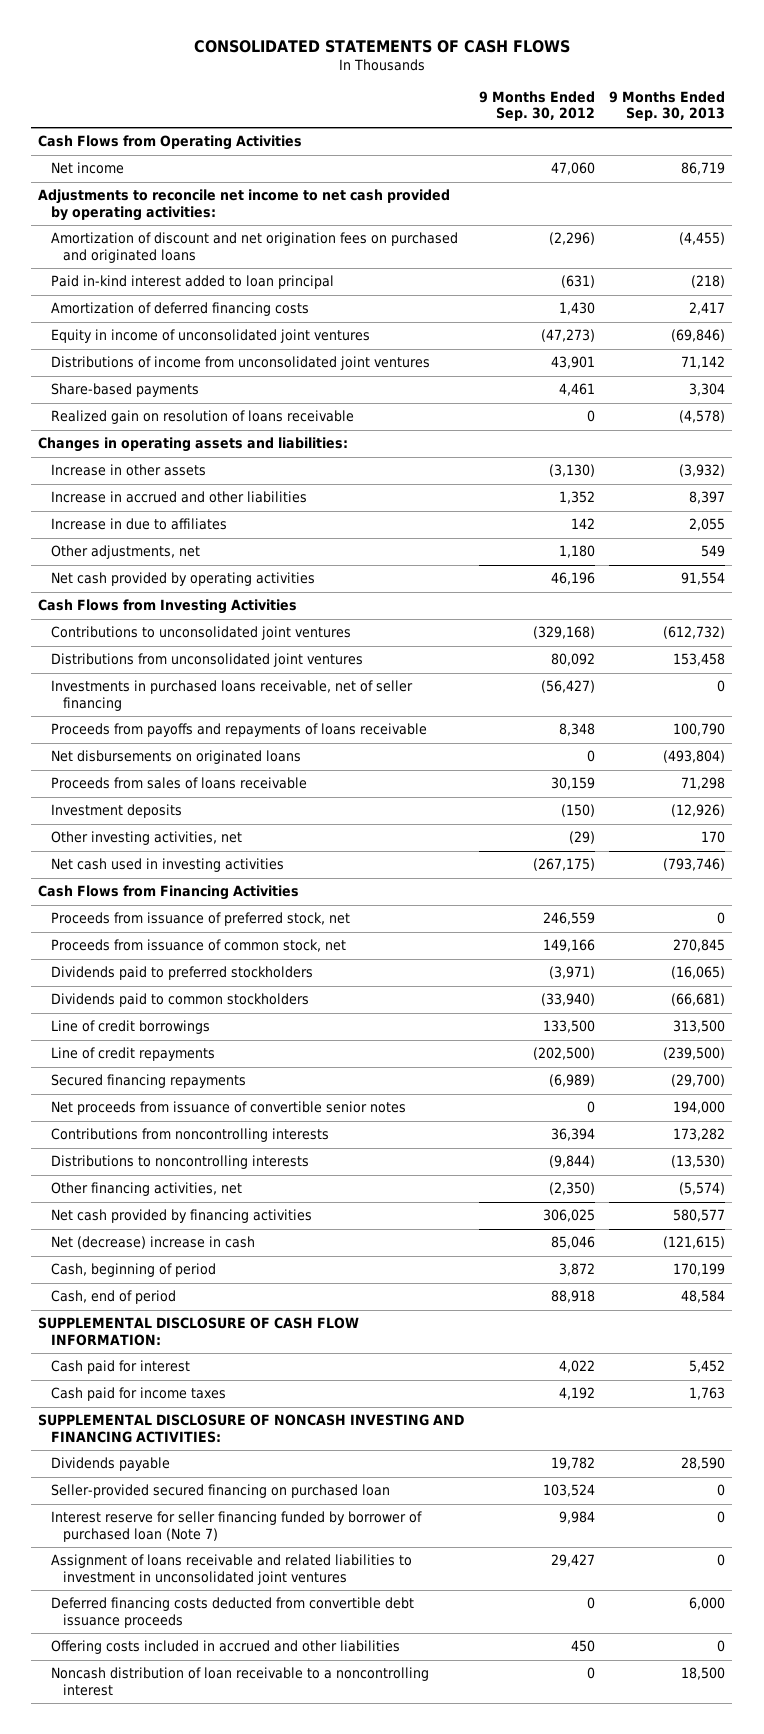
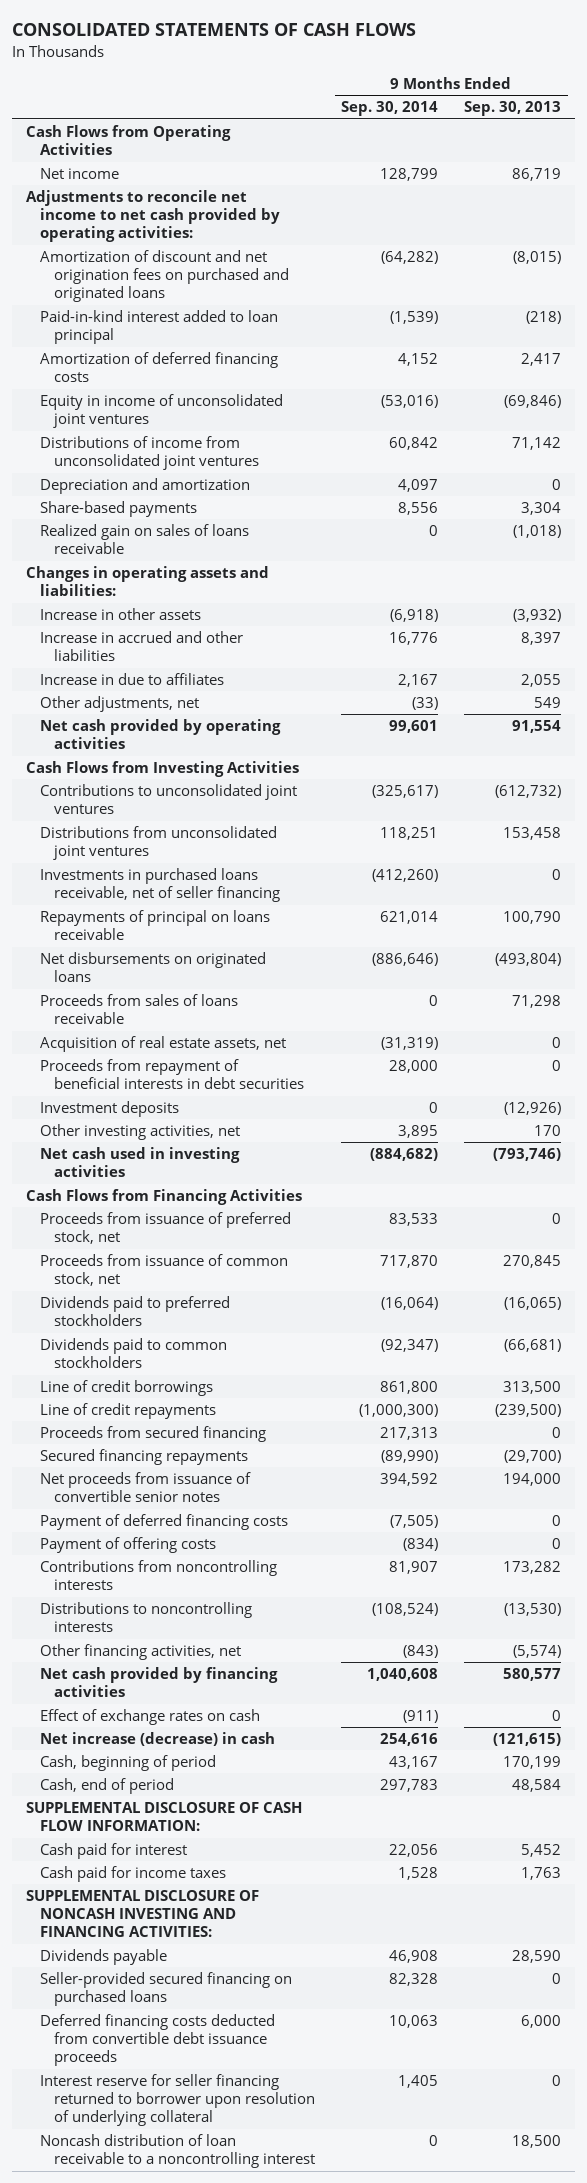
- | 9 Months Ended Sep. 30, 2012 | 9 Months Ended Sep. 30, 2013
+ | 9 Months Ended Sep. 30, 2014 | 9 Months Ended Sep. 30, 2013
- Amortization of discount and net origination fees on purchased and originated loans | (2,296) | (4,455)
- Paid in-kind interest added to loan principal | (631) | (218)
+ Amortization of discount and net origination fees on purchased and originated loans | (64,282) | (8,015)
+ Paid-in-kind interest added to loan principal | (1,539) | (218)
+ Depreciation and amortization | 4,097 | 0
- Realized gain on resolution of loans receivable | 0 | (4,578)
+ Realized gain on sales of loans receivable | 0 | (1,018)
- Proceeds from payoffs and repayments of loans receivable | 8,348 | 100,790
+ Repayments of principal on loans receivable | 621,014 | 100,790
+ Acquisition of real estate assets, net | (31,319) | 0
+ Proceeds from repayment of beneficial interests in debt securities | 28,000 | 0
+ Proceeds from secured financing | 217,313 | 0
+ Payment of deferred financing costs | (7,505) | 0
+ Payment of offering costs | (834) | 0
- Net (decrease) increase in cash | 85,046 | (121,615)
+ Effect of exchange rates on cash | (911) | 0
+ Net increase (decrease) in cash | 254,616 | (121,615)
- Seller-provided secured financing on purchased loan | 103,524 | 0
- Interest reserve for seller financing funded by borrower of purchased loan (Note 7) | 9,984 | 0
- Assignment of loans receivable and related liabilities to investment in unconsolidated joint ventures | 29,427 | 0
+ Seller-provided secured financing on purchased loans | 82,328 | 0
- Offering costs included in accrued and other liabilities | 450 | 0
+ Interest reserve for seller financing returned to borrower upon resolution of underlying collateral | 1,405 | 0

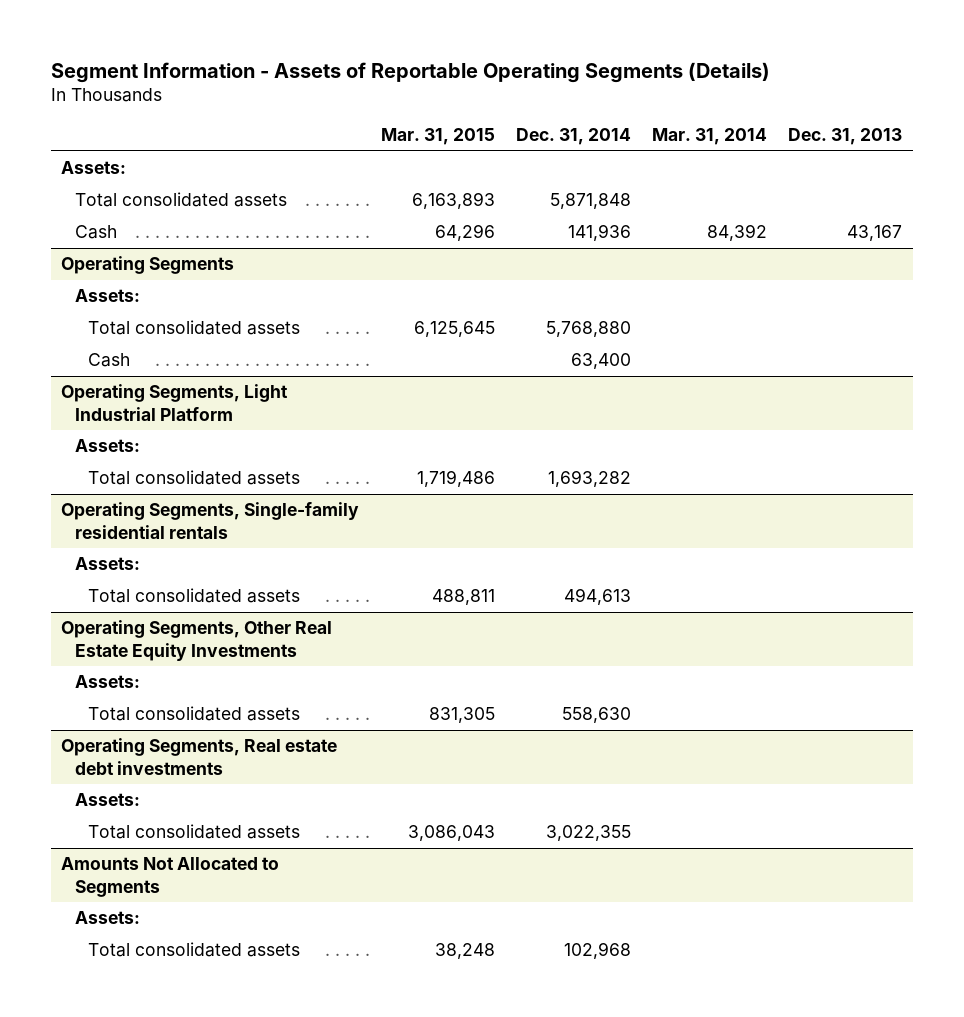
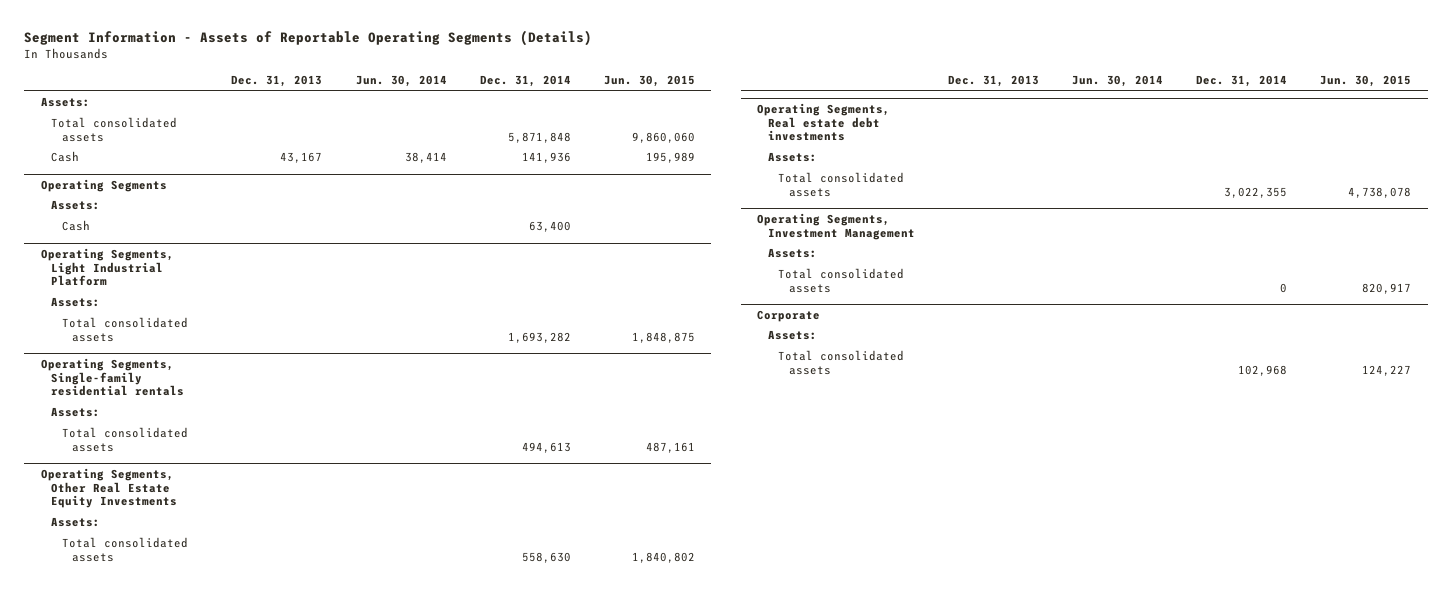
- | Mar. 31, 2015 | Dec. 31, 2014 | Mar. 31, 2014 | Dec. 31, 2013
+ | Dec. 31, 2013 | Jun. 30, 2014 | Dec. 31, 2014 | Jun. 30, 2015
@ Operating Segments
- Total consolidated assets | 6,125,645 | 5,768,880 | |
- Amounts Not Allocated to Segments
+ Operating Segments, Investment Management
+ Total consolidated assets | | | 0 | 820,917
+ Corporate
+ Assets:

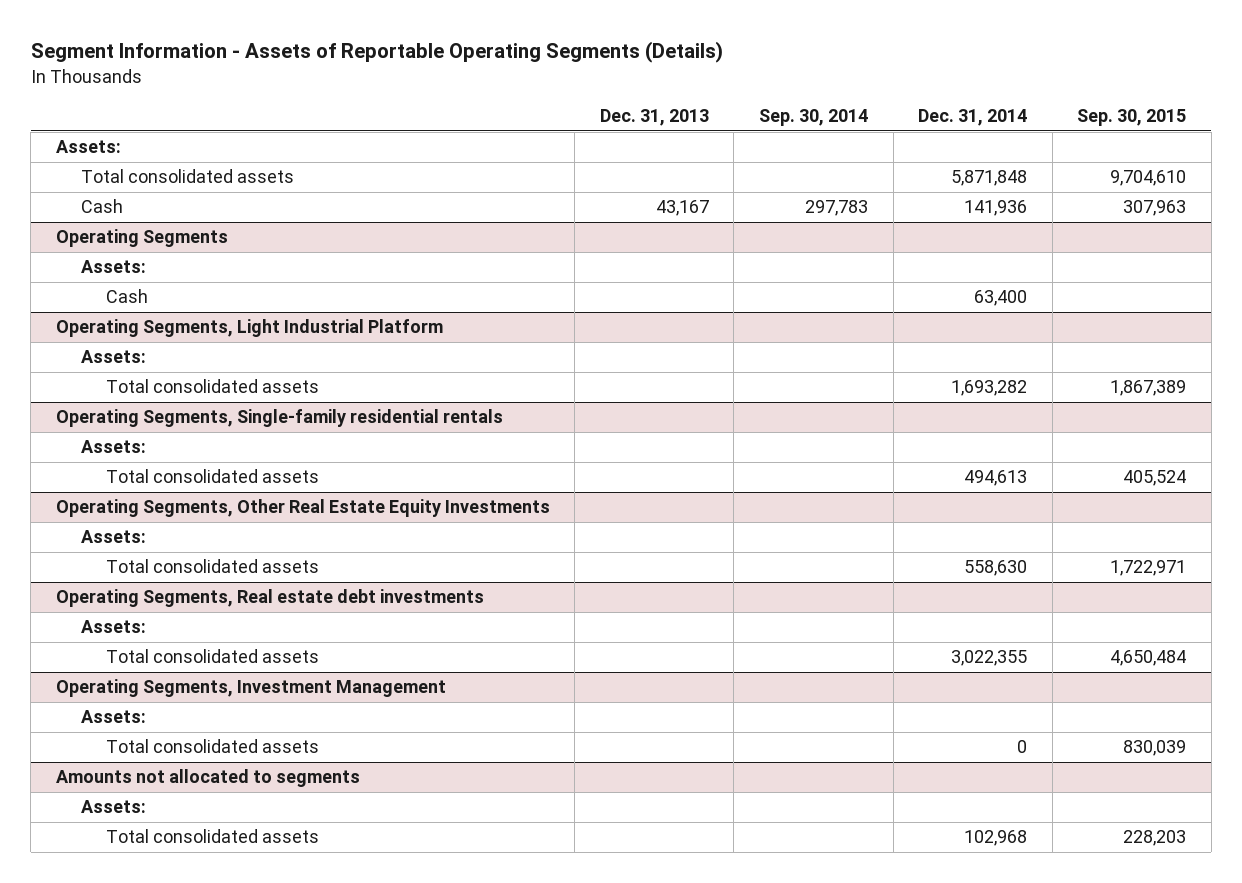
- | Dec. 31, 2013 | Jun. 30, 2014 | Dec. 31, 2014 | Jun. 30, 2015
+ | Dec. 31, 2013 | Sep. 30, 2014 | Dec. 31, 2014 | Sep. 30, 2015
- Corporate
+ Amounts not allocated to segments

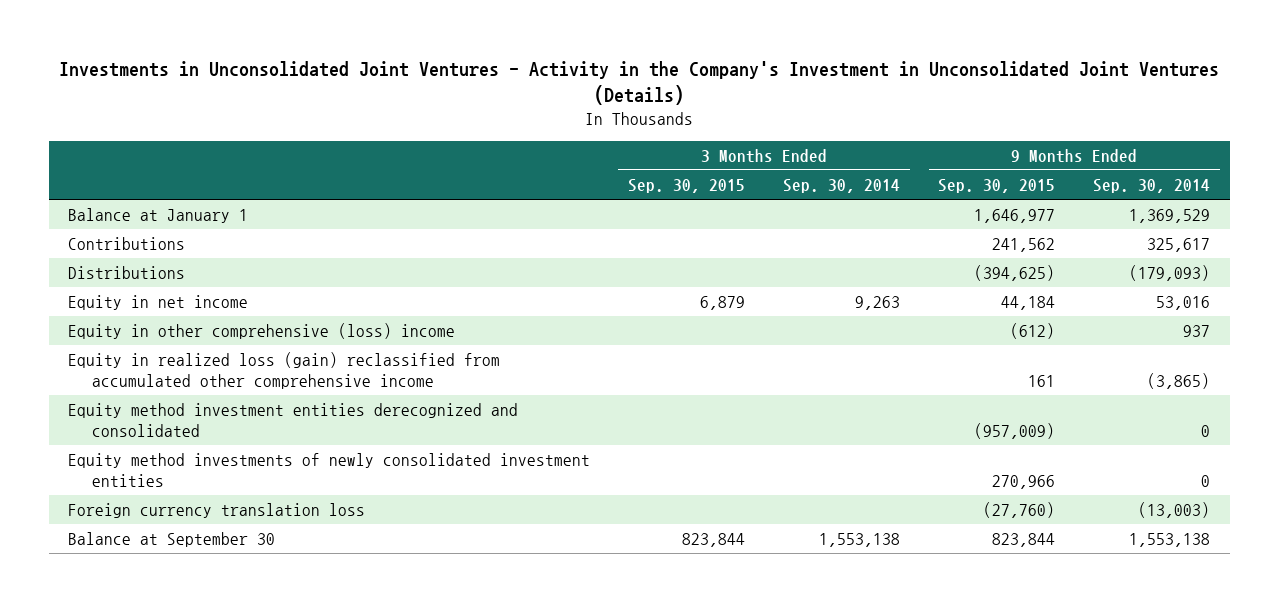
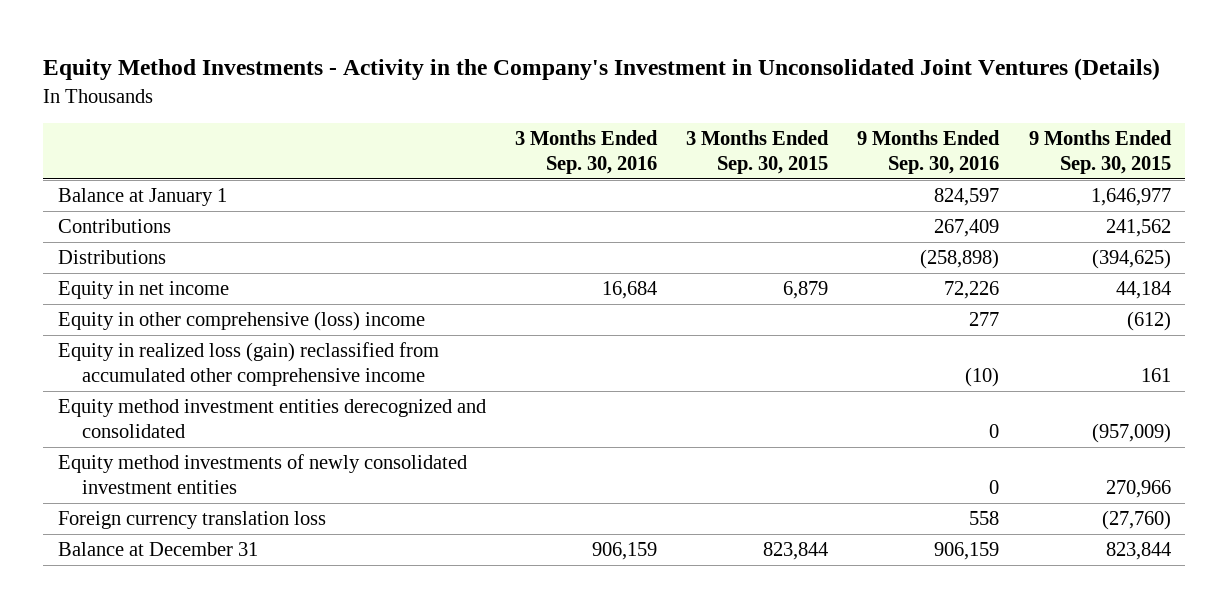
- Investments in Unconsolidated Joint Ventures - Activity in the Company's Investment in Unconsolidated Joint Ventures (Details)
+ Equity Method Investments - Activity in the Company's Investment in Unconsolidated Joint Ventures (Details)
- | 3 Months Ended Sep. 30, 2015 | 3 Months Ended Sep. 30, 2014 | 9 Months Ended Sep. 30, 2015 | 9 Months Ended Sep. 30, 2014
+ | 3 Months Ended Sep. 30, 2016 | 3 Months Ended Sep. 30, 2015 | 9 Months Ended Sep. 30, 2016 | 9 Months Ended Sep. 30, 2015
- Balance at September 30 | 823,844 | 1,553,138 | 823,844 | 1,553,138
+ Balance at December 31 | 906,159 | 823,844 | 906,159 | 823,844

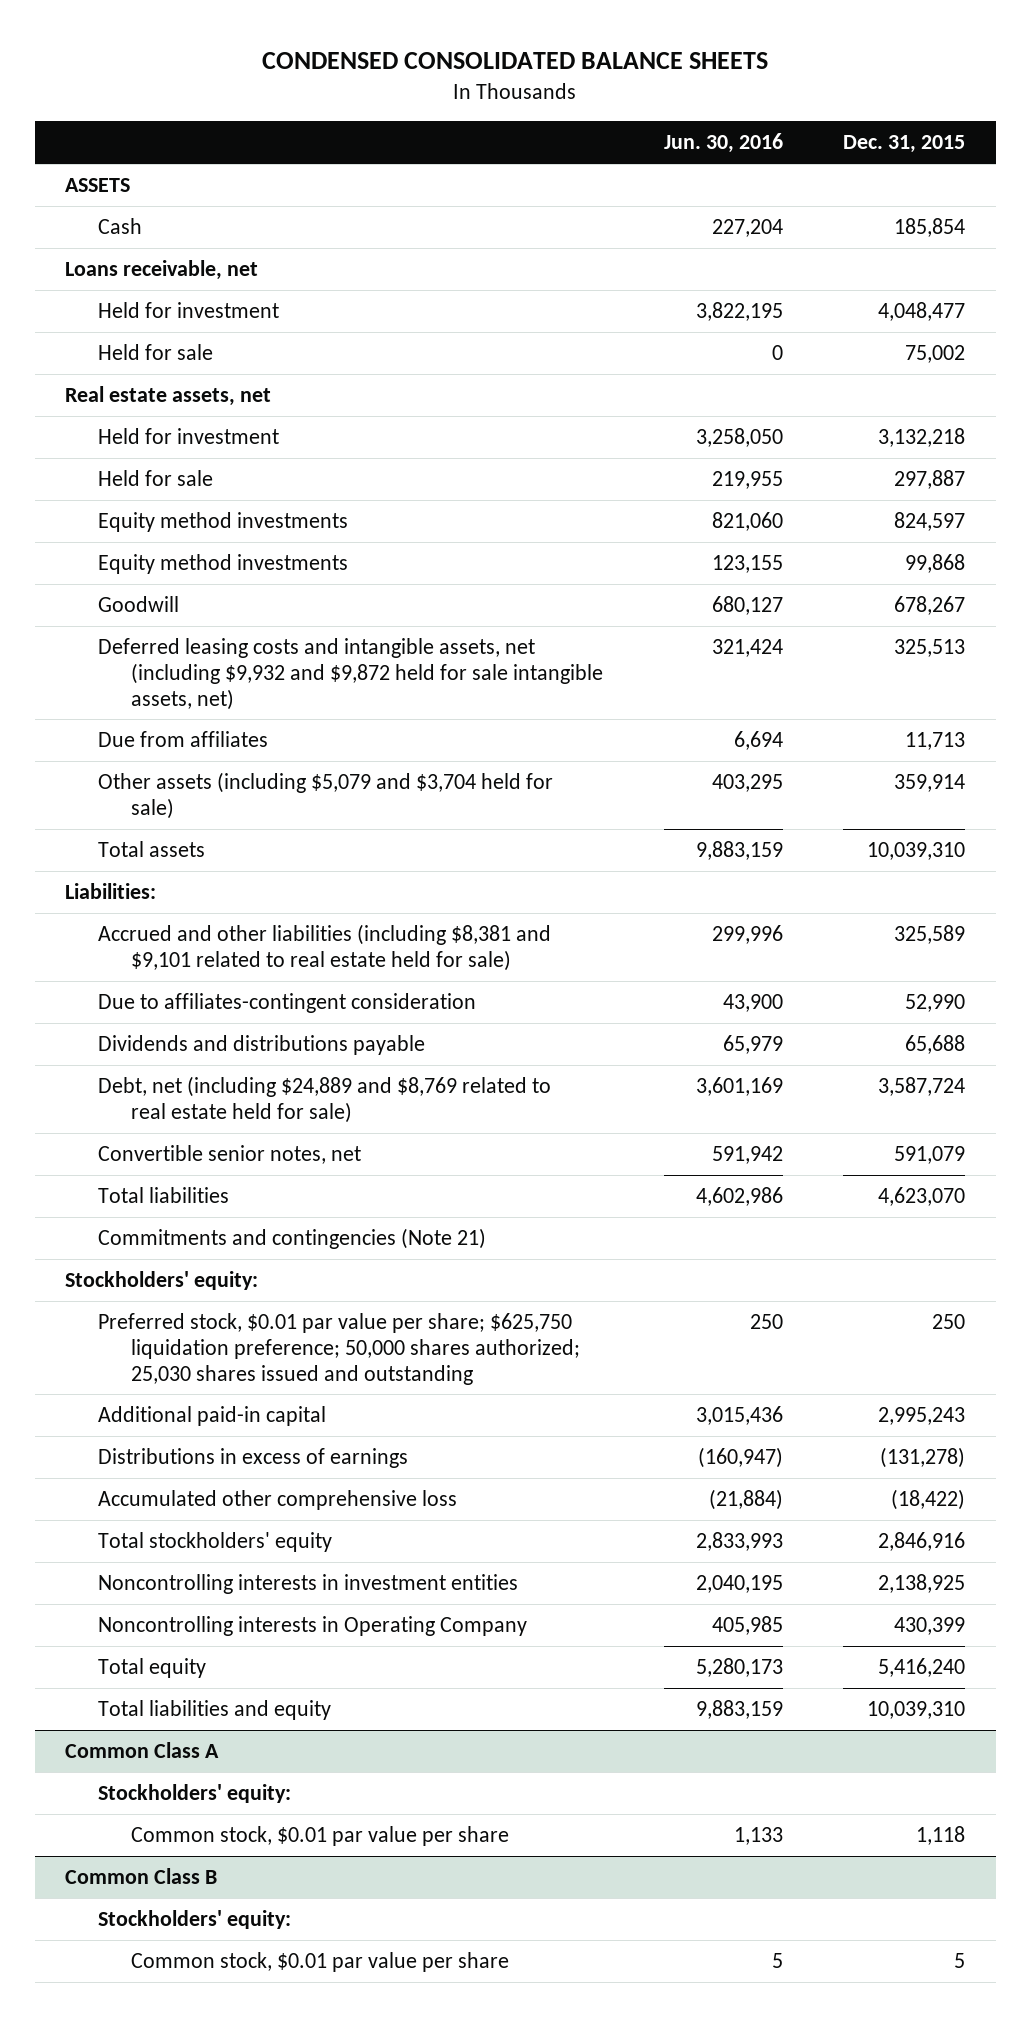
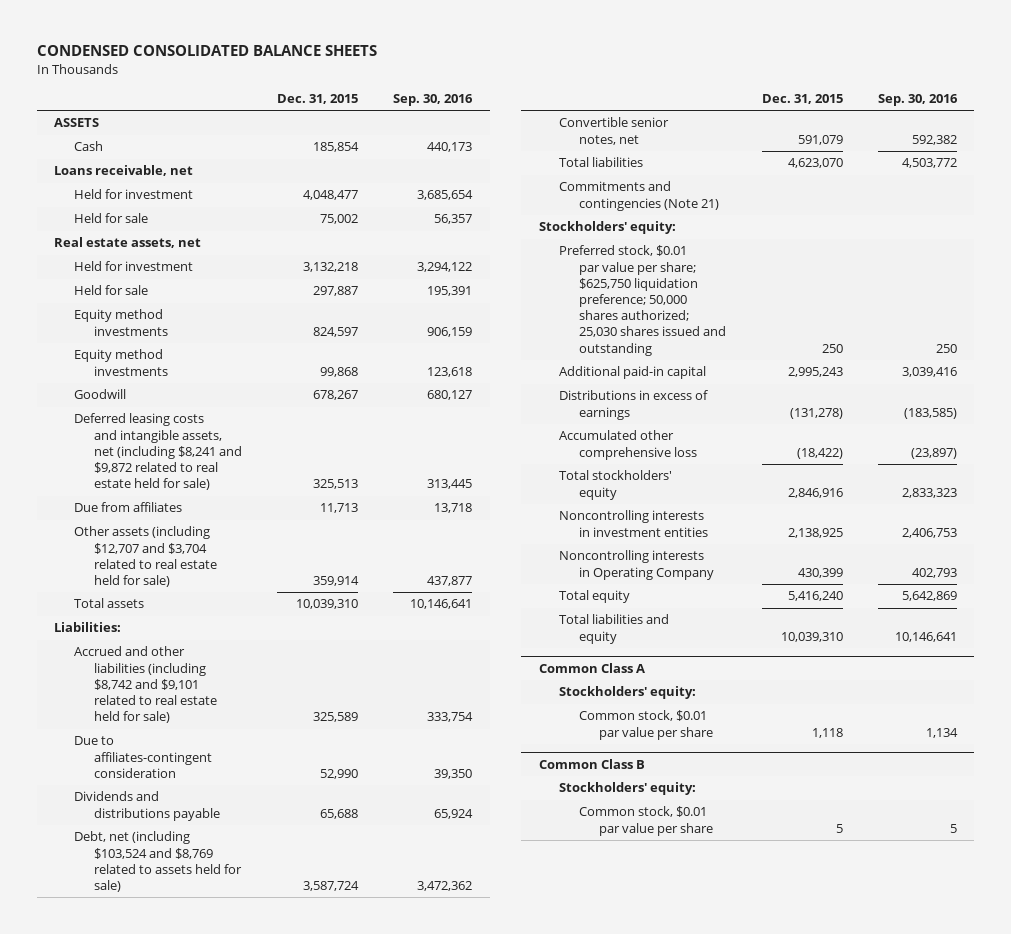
- | Jun. 30, 2016 | Dec. 31, 2015
+ | Dec. 31, 2015 | Sep. 30, 2016
- Deferred leasing costs and intangible assets, net (including $9,932 and $9,872 held for sale intangible assets, net) | 321,424 | 325,513
+ Deferred leasing costs and intangible assets, net (including $8,241 and $9,872 related to real estate held for sale) | 325,513 | 313,445
- Other assets (including $5,079 and $3,704 held for sale) | 403,295 | 359,914
+ Other assets (including $12,707 and $3,704 related to real estate held for sale) | 359,914 | 437,877
- Accrued and other liabilities (including $8,381 and $9,101 related to real estate held for sale) | 299,996 | 325,589
+ Accrued and other liabilities (including $8,742 and $9,101 related to real estate held for sale) | 325,589 | 333,754
- Debt, net (including $24,889 and $8,769 related to real estate held for sale) | 3,601,169 | 3,587,724
+ Debt, net (including $103,524 and $8,769 related to assets held for sale) | 3,587,724 | 3,472,362

